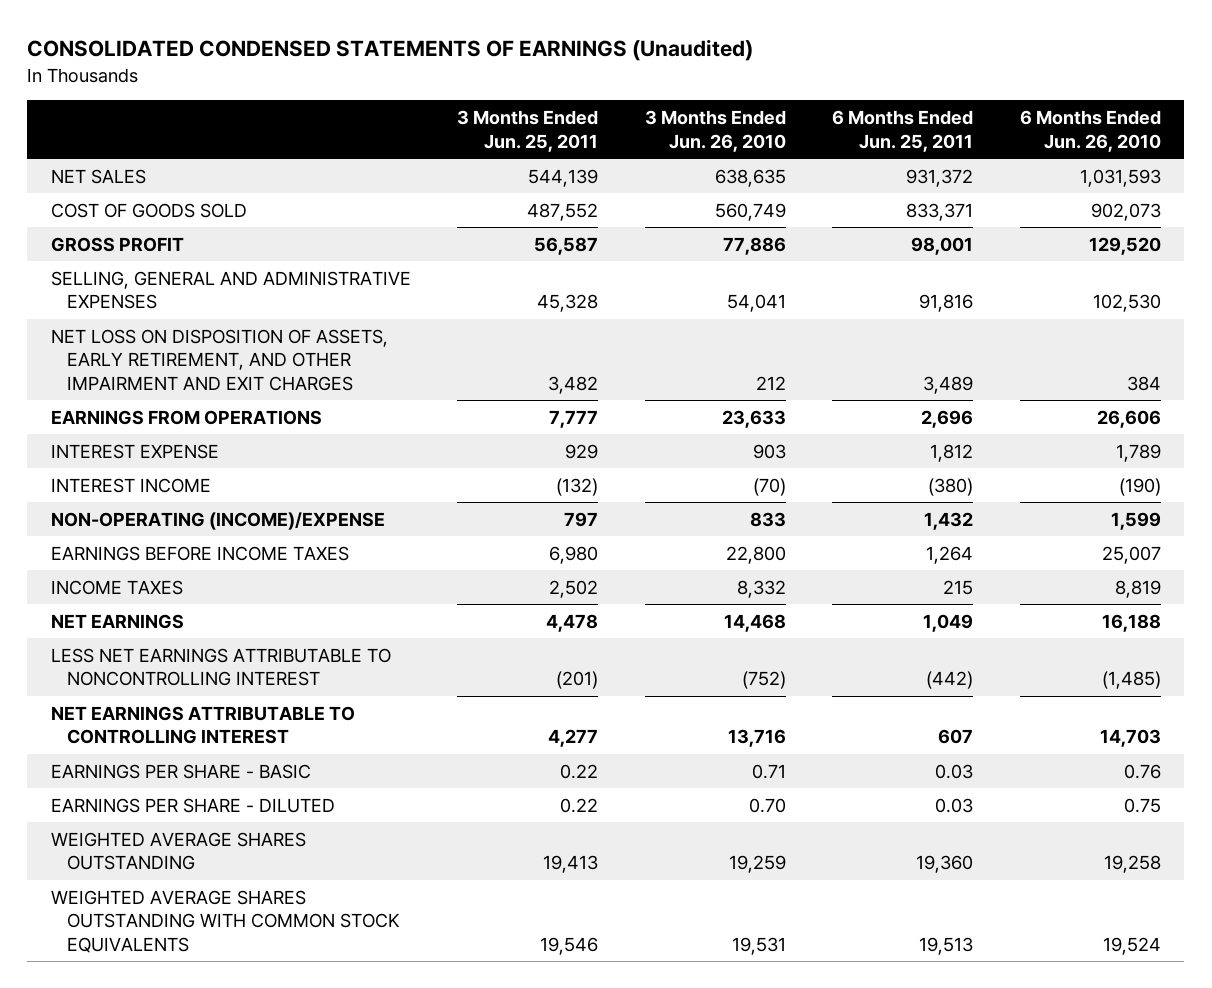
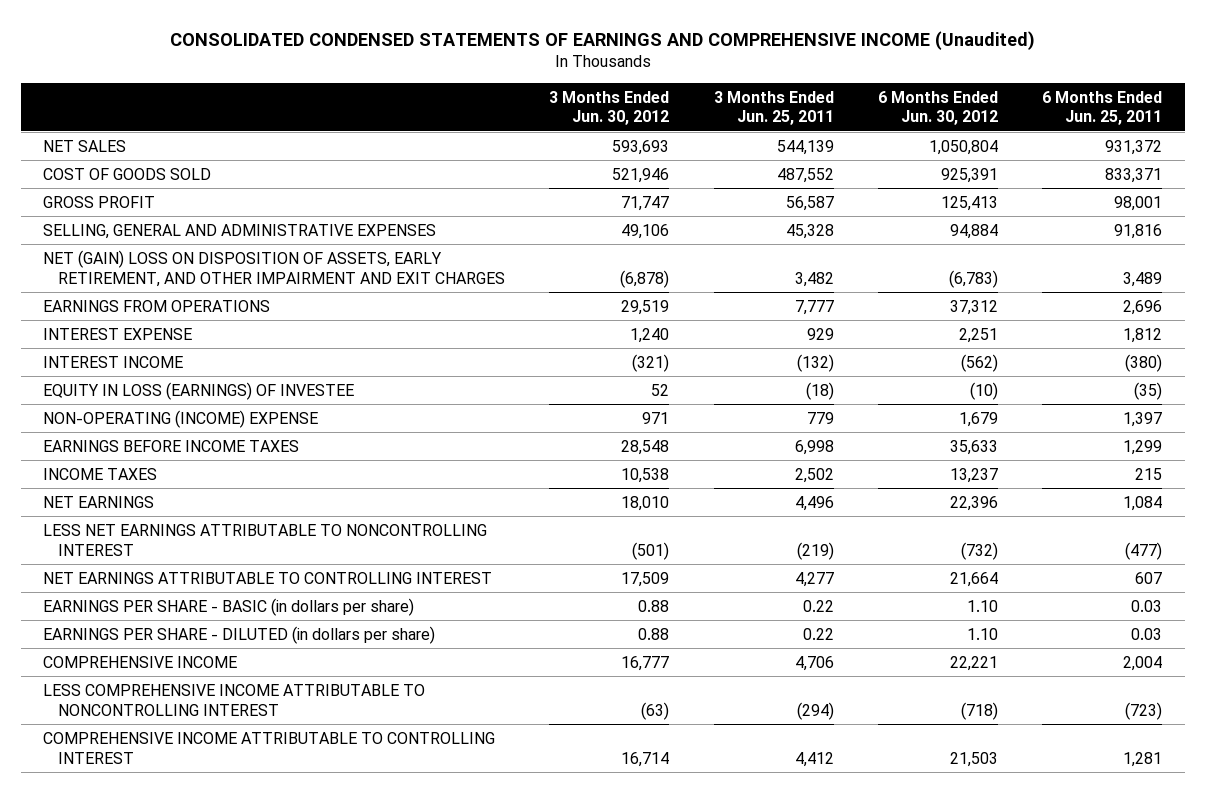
- CONSOLIDATED CONDENSED STATEMENTS OF EARNINGS (Unaudited)
+ CONSOLIDATED CONDENSED STATEMENTS OF EARNINGS AND COMPREHENSIVE INCOME (Unaudited)
- | 3 Months Ended Jun. 25, 2011 | 3 Months Ended Jun. 26, 2010 | 6 Months Ended Jun. 25, 2011 | 6 Months Ended Jun. 26, 2010
+ | 3 Months Ended Jun. 30, 2012 | 3 Months Ended Jun. 25, 2011 | 6 Months Ended Jun. 30, 2012 | 6 Months Ended Jun. 25, 2011
- NET LOSS ON DISPOSITION OF ASSETS, EARLY RETIREMENT, AND OTHER IMPAIRMENT AND EXIT CHARGES | 3,482 | 212 | 3,489 | 384
+ NET (GAIN) LOSS ON DISPOSITION OF ASSETS, EARLY RETIREMENT, AND OTHER IMPAIRMENT AND EXIT CHARGES | (6,878) | 3,482 | (6,783) | 3,489
- NON-OPERATING (INCOME)/EXPENSE | 797 | 833 | 1,432 | 1,599
- EARNINGS BEFORE INCOME TAXES | 6,980 | 22,800 | 1,264 | 25,007
+ EQUITY IN LOSS (EARNINGS) OF INVESTEE | 52 | (18) | (10) | (35)
+ NON-OPERATING (INCOME) EXPENSE | 971 | 779 | 1,679 | 1,397
+ EARNINGS BEFORE INCOME TAXES | 28,548 | 6,998 | 35,633 | 1,299
- NET EARNINGS | 4,478 | 14,468 | 1,049 | 16,188
- LESS NET EARNINGS ATTRIBUTABLE TO NONCONTROLLING INTEREST | (201) | (752) | (442) | (1,485)
+ NET EARNINGS | 18,010 | 4,496 | 22,396 | 1,084
+ LESS NET EARNINGS ATTRIBUTABLE TO NONCONTROLLING INTEREST | (501) | (219) | (732) | (477)
- EARNINGS PER SHARE - BASIC | 0.22 | 0.71 | 0.03 | 0.76
- EARNINGS PER SHARE - DILUTED | 0.22 | 0.70 | 0.03 | 0.75
- WEIGHTED AVERAGE SHARES OUTSTANDING | 19,413 | 19,259 | 19,360 | 19,258
- WEIGHTED AVERAGE SHARES OUTSTANDING WITH COMMON STOCK EQUIVALENTS | 19,546 | 19,531 | 19,513 | 19,524
+ EARNINGS PER SHARE - BASIC (in dollars per share) | 0.88 | 0.22 | 1.10 | 0.03
+ EARNINGS PER SHARE - DILUTED (in dollars per share) | 0.88 | 0.22 | 1.10 | 0.03
+ COMPREHENSIVE INCOME | 16,777 | 4,706 | 22,221 | 2,004
+ LESS COMPREHENSIVE INCOME ATTRIBUTABLE TO NONCONTROLLING INTEREST | (63) | (294) | (718) | (723)
+ COMPREHENSIVE INCOME ATTRIBUTABLE TO CONTROLLING INTEREST | 16,714 | 4,412 | 21,503 | 1,281

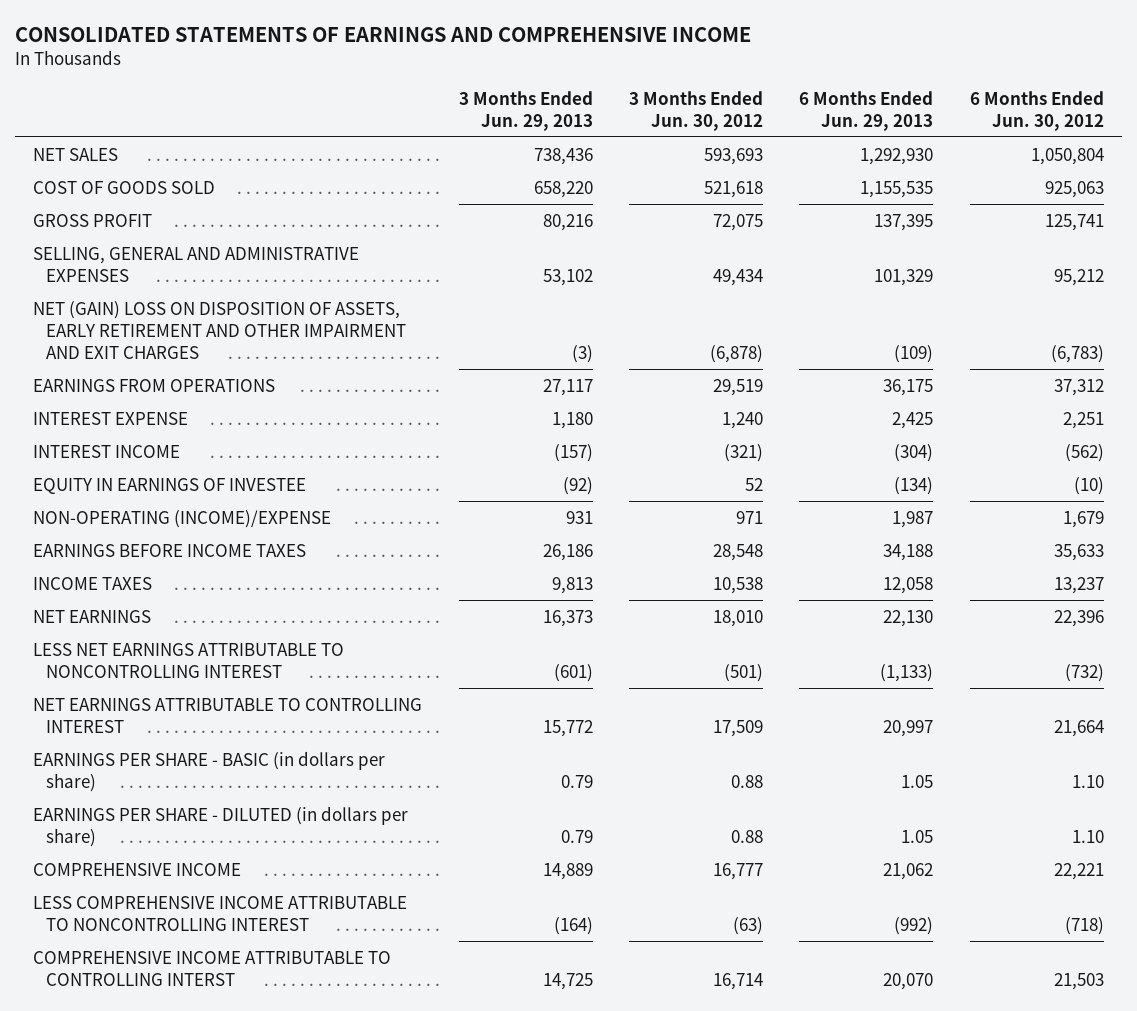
- CONSOLIDATED CONDENSED STATEMENTS OF EARNINGS AND COMPREHENSIVE INCOME (Unaudited)
+ CONSOLIDATED STATEMENTS OF EARNINGS AND COMPREHENSIVE INCOME
- | 3 Months Ended Jun. 30, 2012 | 3 Months Ended Jun. 25, 2011 | 6 Months Ended Jun. 30, 2012 | 6 Months Ended Jun. 25, 2011
+ | 3 Months Ended Jun. 29, 2013 | 3 Months Ended Jun. 30, 2012 | 6 Months Ended Jun. 29, 2013 | 6 Months Ended Jun. 30, 2012
- COST OF GOODS SOLD | 521,946 | 487,552 | 925,391 | 833,371
- GROSS PROFIT | 71,747 | 56,587 | 125,413 | 98,001
- SELLING, GENERAL AND ADMINISTRATIVE EXPENSES | 49,106 | 45,328 | 94,884 | 91,816
- NET (GAIN) LOSS ON DISPOSITION OF ASSETS, EARLY RETIREMENT, AND OTHER IMPAIRMENT AND EXIT CHARGES | (6,878) | 3,482 | (6,783) | 3,489
+ COST OF GOODS SOLD | 658,220 | 521,618 | 1,155,535 | 925,063
+ GROSS PROFIT | 80,216 | 72,075 | 137,395 | 125,741
+ SELLING, GENERAL AND ADMINISTRATIVE EXPENSES | 53,102 | 49,434 | 101,329 | 95,212
+ NET (GAIN) LOSS ON DISPOSITION OF ASSETS, EARLY RETIREMENT AND OTHER IMPAIRMENT AND EXIT CHARGES | (3) | (6,878) | (109) | (6,783)
- EQUITY IN LOSS (EARNINGS) OF INVESTEE | 52 | (18) | (10) | (35)
- NON-OPERATING (INCOME) EXPENSE | 971 | 779 | 1,679 | 1,397
+ EQUITY IN EARNINGS OF INVESTEE | (92) | 52 | (134) | (10)
+ NON-OPERATING (INCOME)/EXPENSE | 931 | 971 | 1,987 | 1,679
- COMPREHENSIVE INCOME ATTRIBUTABLE TO CONTROLLING INTEREST | 16,714 | 4,412 | 21,503 | 1,281
+ COMPREHENSIVE INCOME ATTRIBUTABLE TO CONTROLLING INTERST | 14,725 | 16,714 | 20,070 | 21,503

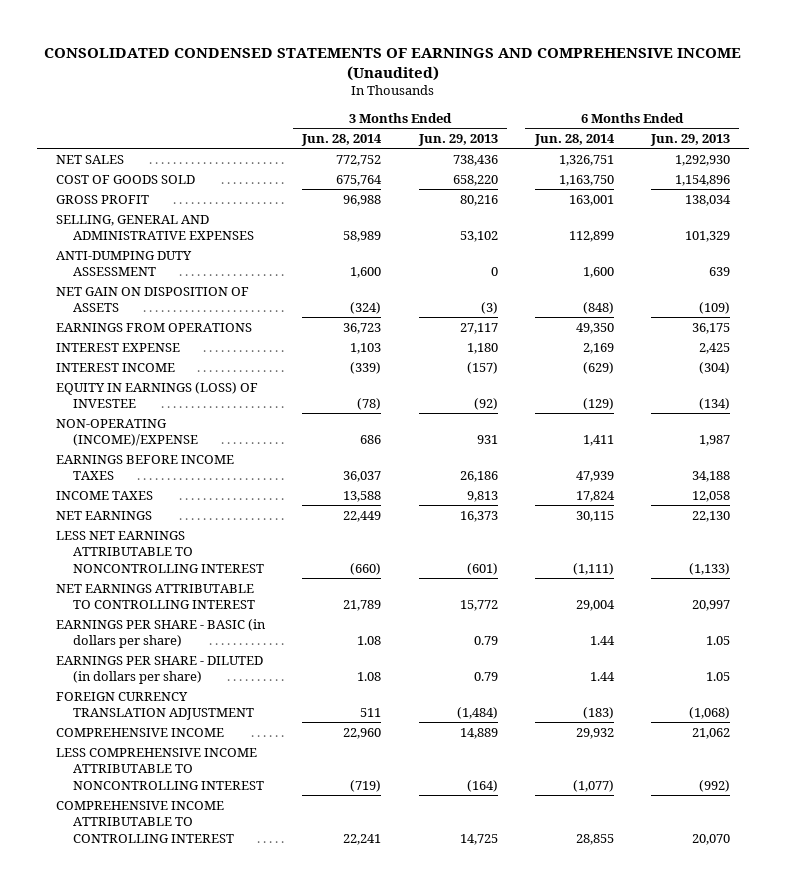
- CONSOLIDATED STATEMENTS OF EARNINGS AND COMPREHENSIVE INCOME
+ CONSOLIDATED CONDENSED STATEMENTS OF EARNINGS AND COMPREHENSIVE INCOME (Unaudited)
- | 3 Months Ended Jun. 29, 2013 | 3 Months Ended Jun. 30, 2012 | 6 Months Ended Jun. 29, 2013 | 6 Months Ended Jun. 30, 2012
+ | 3 Months Ended Jun. 28, 2014 | 3 Months Ended Jun. 29, 2013 | 6 Months Ended Jun. 28, 2014 | 6 Months Ended Jun. 29, 2013
- COST OF GOODS SOLD | 658,220 | 521,618 | 1,155,535 | 925,063
- GROSS PROFIT | 80,216 | 72,075 | 137,395 | 125,741
+ COST OF GOODS SOLD | 675,764 | 658,220 | 1,163,750 | 1,154,896
+ GROSS PROFIT | 96,988 | 80,216 | 163,001 | 138,034
- NET (GAIN) LOSS ON DISPOSITION OF ASSETS, EARLY RETIREMENT AND OTHER IMPAIRMENT AND EXIT CHARGES | (3) | (6,878) | (109) | (6,783)
+ ANTI-DUMPING DUTY ASSESSMENT | 1,600 | 0 | 1,600 | 639
+ NET GAIN ON DISPOSITION OF ASSETS | (324) | (3) | (848) | (109)
- EQUITY IN EARNINGS OF INVESTEE | (92) | 52 | (134) | (10)
+ EQUITY IN EARNINGS (LOSS) OF INVESTEE | (78) | (92) | (129) | (134)
+ FOREIGN CURRENCY TRANSLATION ADJUSTMENT | 511 | (1,484) | (183) | (1,068)
- COMPREHENSIVE INCOME ATTRIBUTABLE TO CONTROLLING INTERST | 14,725 | 16,714 | 20,070 | 21,503
+ COMPREHENSIVE INCOME ATTRIBUTABLE TO CONTROLLING INTEREST | 22,241 | 14,725 | 28,855 | 20,070

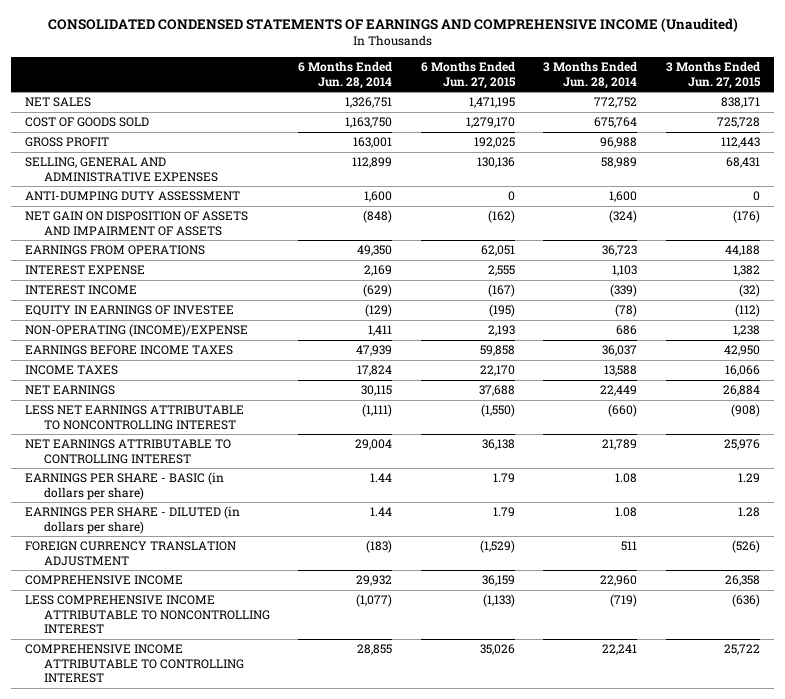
- | 3 Months Ended Jun. 28, 2014 | 3 Months Ended Jun. 29, 2013 | 6 Months Ended Jun. 28, 2014 | 6 Months Ended Jun. 29, 2013
+ | 6 Months Ended Jun. 28, 2014 | 6 Months Ended Jun. 27, 2015 | 3 Months Ended Jun. 28, 2014 | 3 Months Ended Jun. 27, 2015
- NET GAIN ON DISPOSITION OF ASSETS | (324) | (3) | (848) | (109)
+ NET GAIN ON DISPOSITION OF ASSETS AND IMPAIRMENT OF ASSETS | (848) | (162) | (324) | (176)
- EQUITY IN EARNINGS (LOSS) OF INVESTEE | (78) | (92) | (129) | (134)
+ EQUITY IN EARNINGS OF INVESTEE | (129) | (195) | (78) | (112)

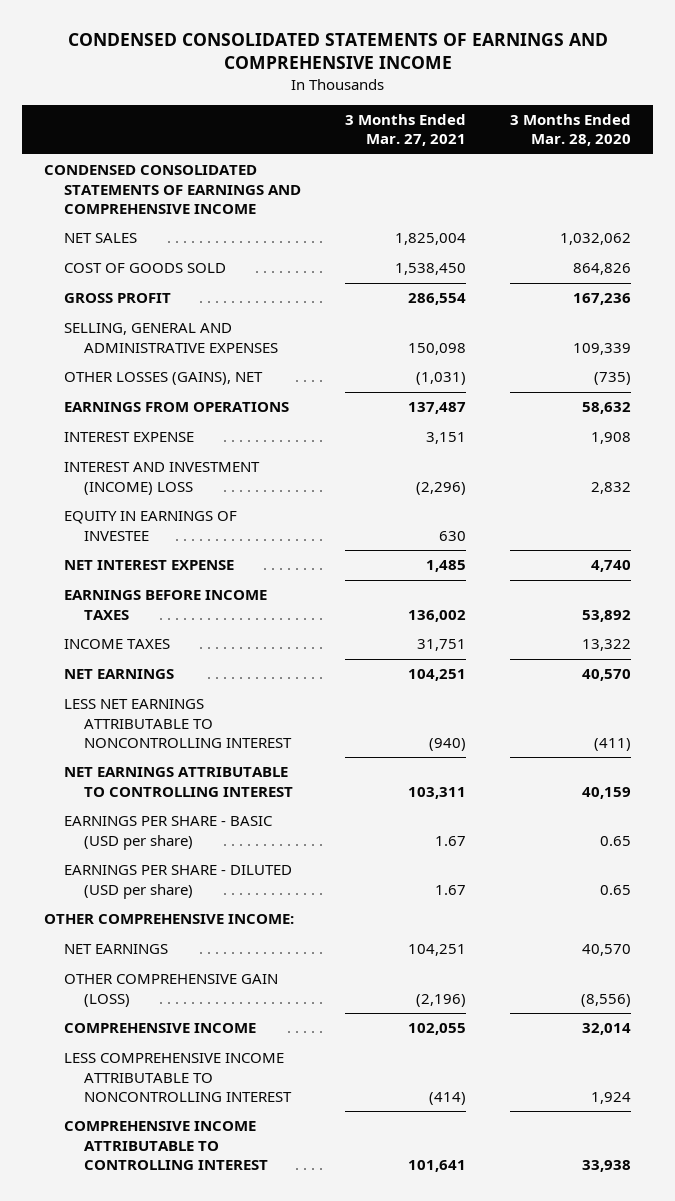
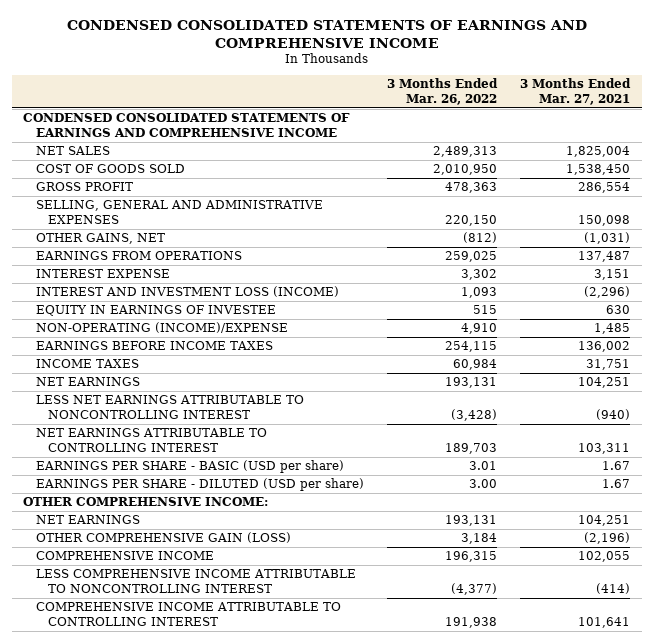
- | 3 Months Ended Mar. 27, 2021 | 3 Months Ended Mar. 28, 2020
+ | 3 Months Ended Mar. 26, 2022 | 3 Months Ended Mar. 27, 2021
- OTHER LOSSES (GAINS), NET | (1,031) | (735)
+ OTHER GAINS, NET | (812) | (1,031)
- INTEREST AND INVESTMENT (INCOME) LOSS | (2,296) | 2,832
+ INTEREST AND INVESTMENT LOSS (INCOME) | 1,093 | (2,296)
- NET INTEREST EXPENSE | 1,485 | 4,740
+ NON-OPERATING (INCOME)/EXPENSE | 4,910 | 1,485

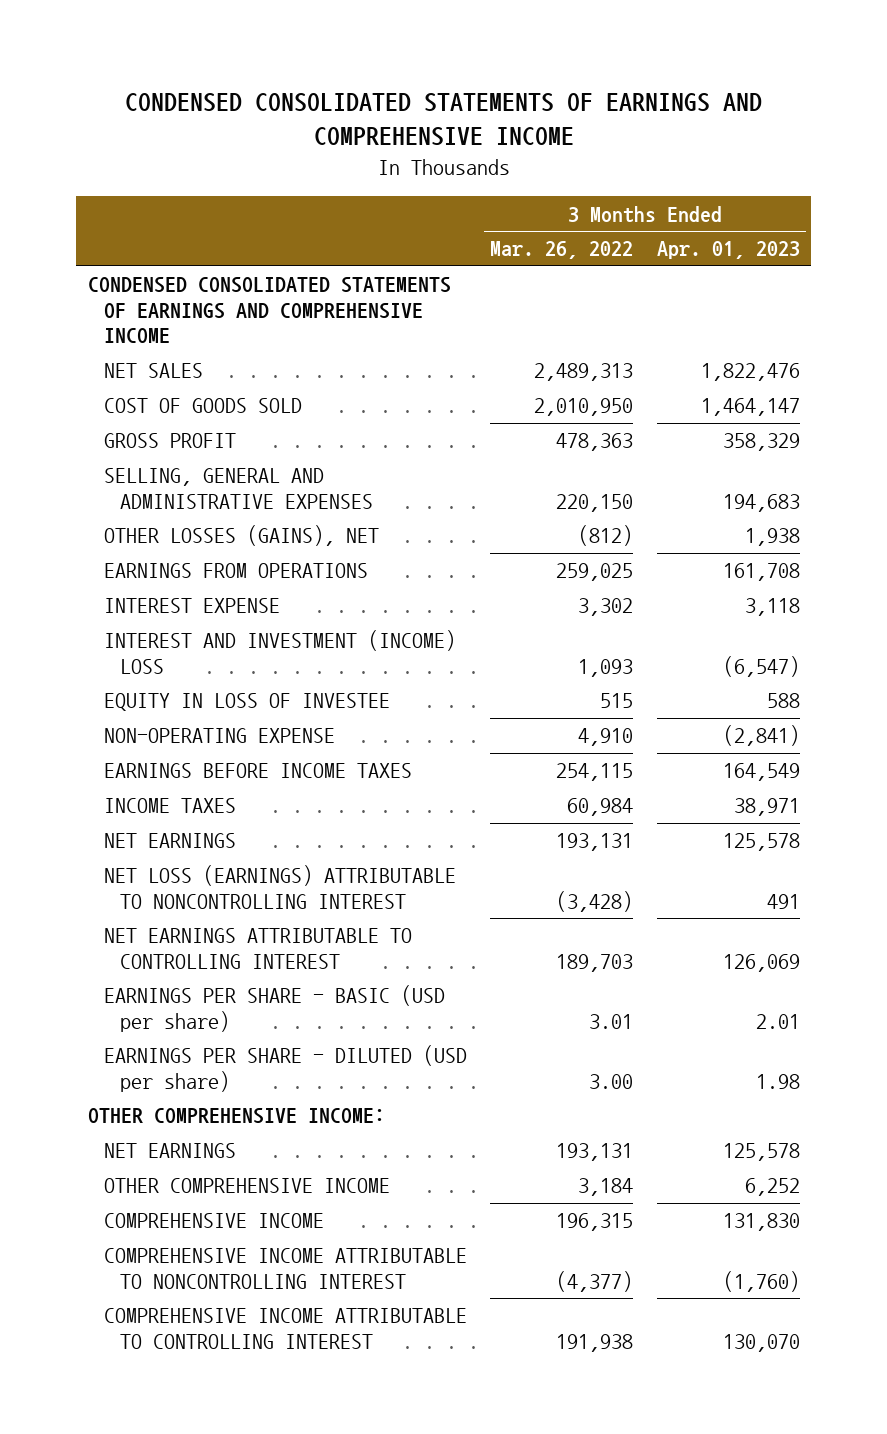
- | 3 Months Ended Mar. 26, 2022 | 3 Months Ended Mar. 27, 2021
+ | 3 Months Ended Mar. 26, 2022 | 3 Months Ended Apr. 01, 2023
- OTHER GAINS, NET | (812) | (1,031)
+ OTHER LOSSES (GAINS), NET | (812) | 1,938
- INTEREST AND INVESTMENT LOSS (INCOME) | 1,093 | (2,296)
- EQUITY IN EARNINGS OF INVESTEE | 515 | 630
- NON-OPERATING (INCOME)/EXPENSE | 4,910 | 1,485
+ INTEREST AND INVESTMENT (INCOME) LOSS | 1,093 | (6,547)
+ EQUITY IN LOSS OF INVESTEE | 515 | 588
+ NON-OPERATING EXPENSE | 4,910 | (2,841)
- LESS NET EARNINGS ATTRIBUTABLE TO NONCONTROLLING INTEREST | (3,428) | (940)
+ NET LOSS (EARNINGS) ATTRIBUTABLE TO NONCONTROLLING INTEREST | (3,428) | 491
- OTHER COMPREHENSIVE GAIN (LOSS) | 3,184 | (2,196)
+ OTHER COMPREHENSIVE INCOME | 3,184 | 6,252
- LESS COMPREHENSIVE INCOME ATTRIBUTABLE TO NONCONTROLLING INTEREST | (4,377) | (414)
+ COMPREHENSIVE INCOME ATTRIBUTABLE TO NONCONTROLLING INTEREST | (4,377) | (1,760)

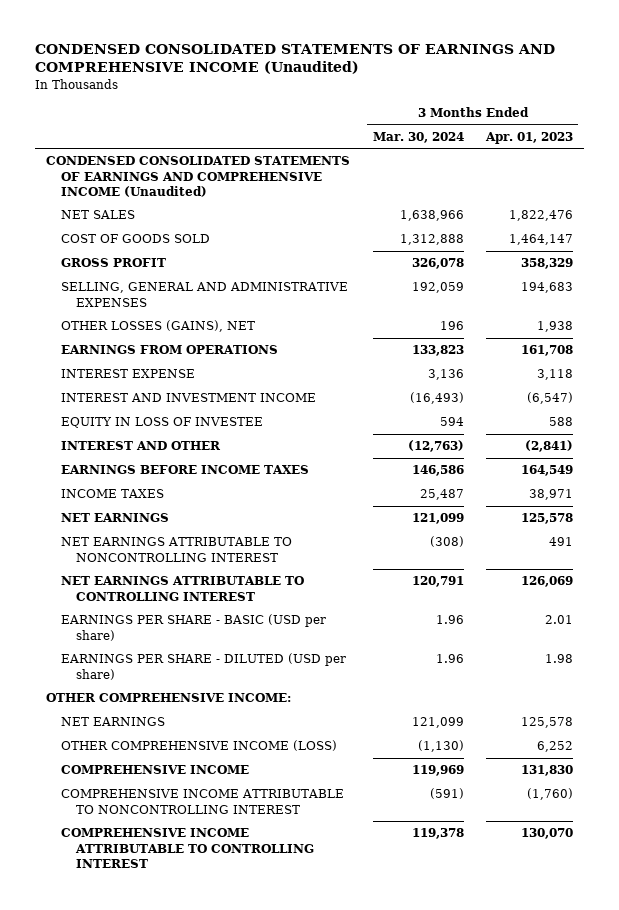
- CONDENSED CONSOLIDATED STATEMENTS OF EARNINGS AND COMPREHENSIVE INCOME
+ CONDENSED CONSOLIDATED STATEMENTS OF EARNINGS AND COMPREHENSIVE INCOME (Unaudited)
- | 3 Months Ended Mar. 26, 2022 | 3 Months Ended Apr. 01, 2023
+ | 3 Months Ended Mar. 30, 2024 | 3 Months Ended Apr. 01, 2023
- CONDENSED CONSOLIDATED STATEMENTS OF EARNINGS AND COMPREHENSIVE INCOME
+ CONDENSED CONSOLIDATED STATEMENTS OF EARNINGS AND COMPREHENSIVE INCOME (Unaudited)
- INTEREST AND INVESTMENT (INCOME) LOSS | 1,093 | (6,547)
+ INTEREST AND INVESTMENT INCOME | (16,493) | (6,547)
- NON-OPERATING EXPENSE | 4,910 | (2,841)
+ INTEREST AND OTHER | (12,763) | (2,841)
- NET LOSS (EARNINGS) ATTRIBUTABLE TO NONCONTROLLING INTEREST | (3,428) | 491
+ NET EARNINGS ATTRIBUTABLE TO NONCONTROLLING INTEREST | (308) | 491
- OTHER COMPREHENSIVE INCOME | 3,184 | 6,252
+ OTHER COMPREHENSIVE INCOME (LOSS) | (1,130) | 6,252

